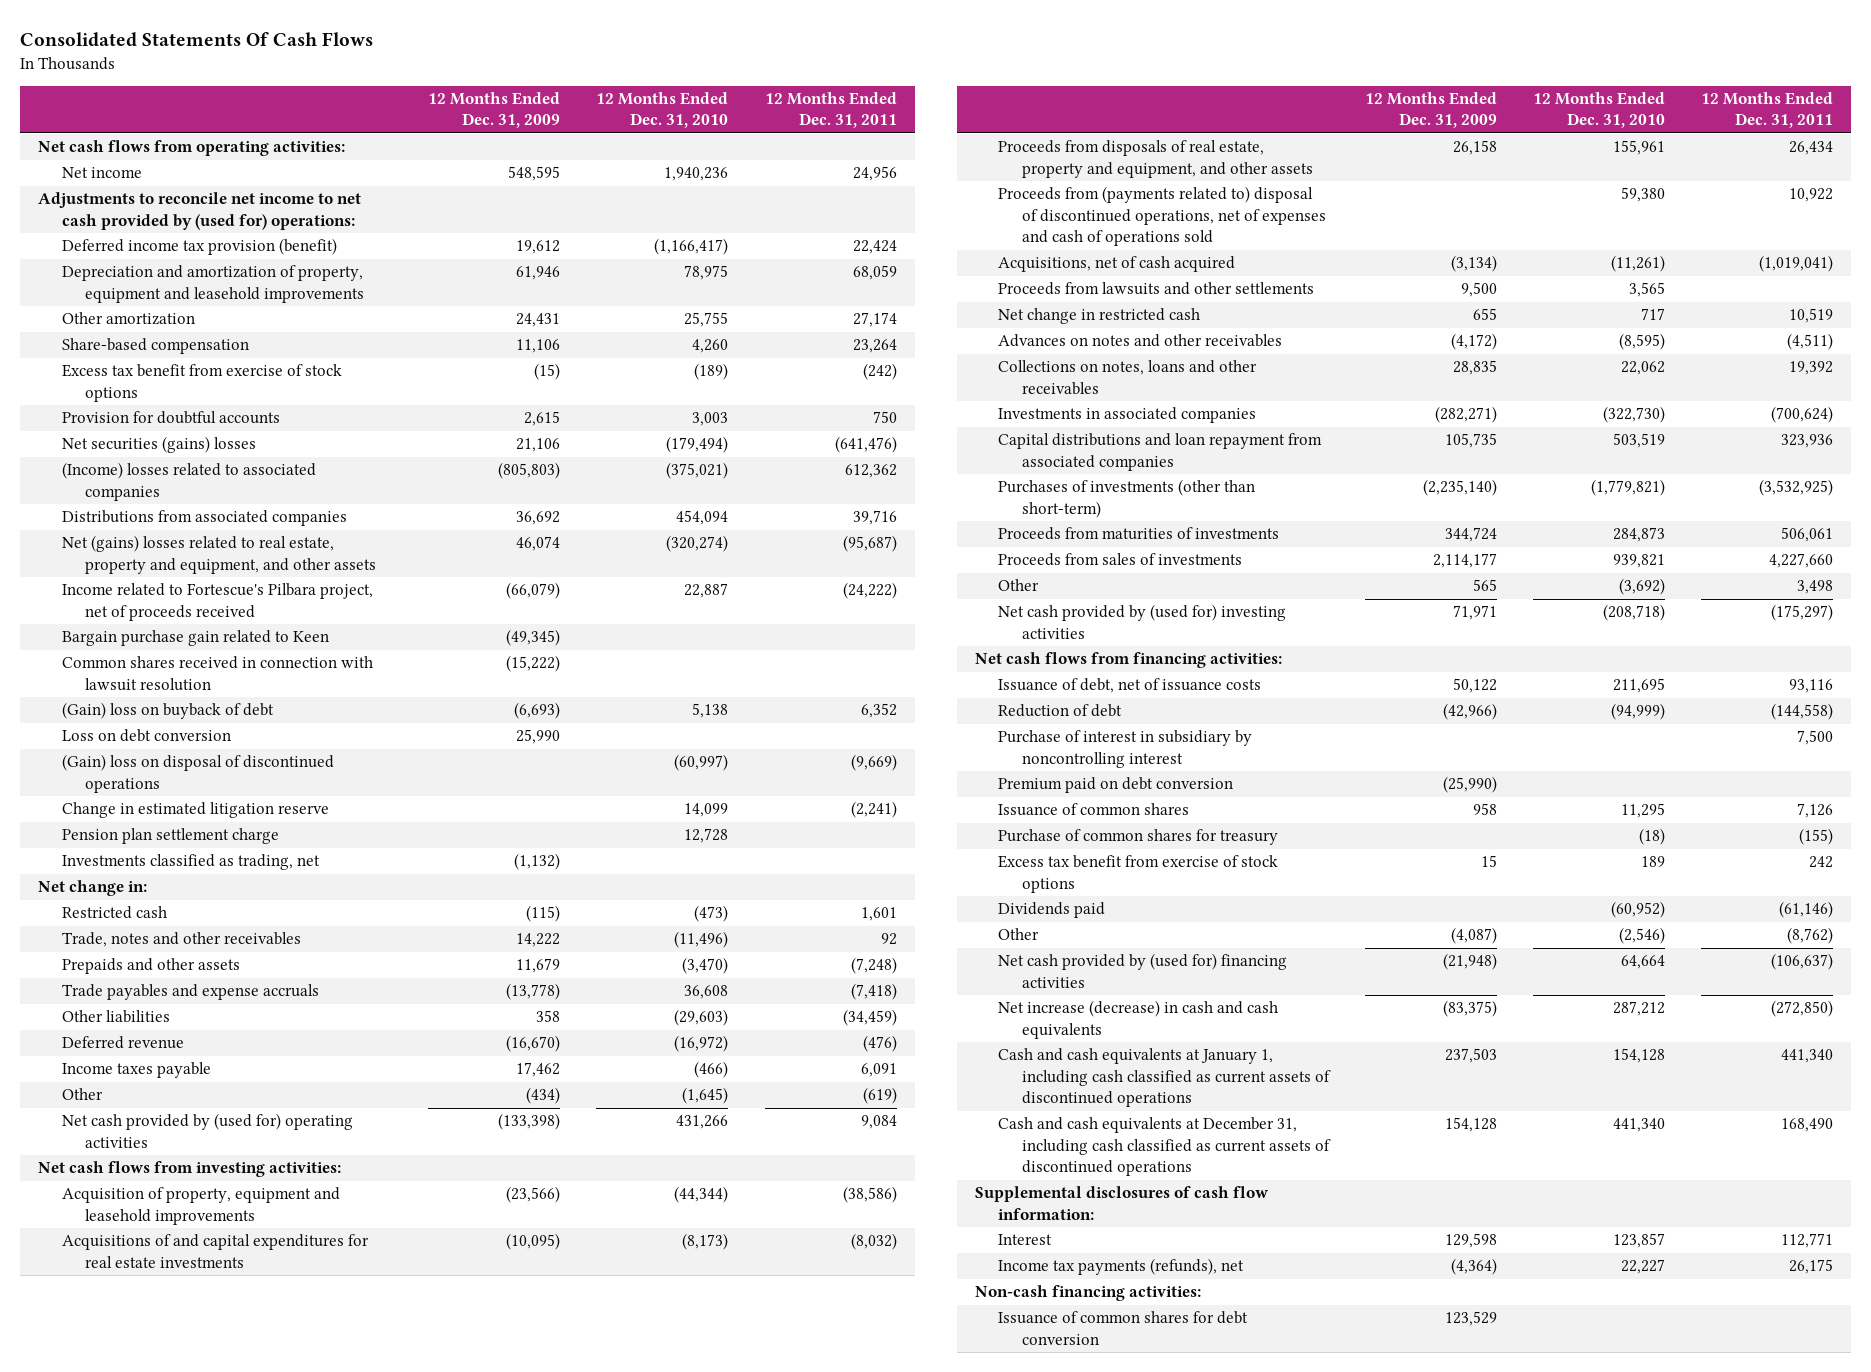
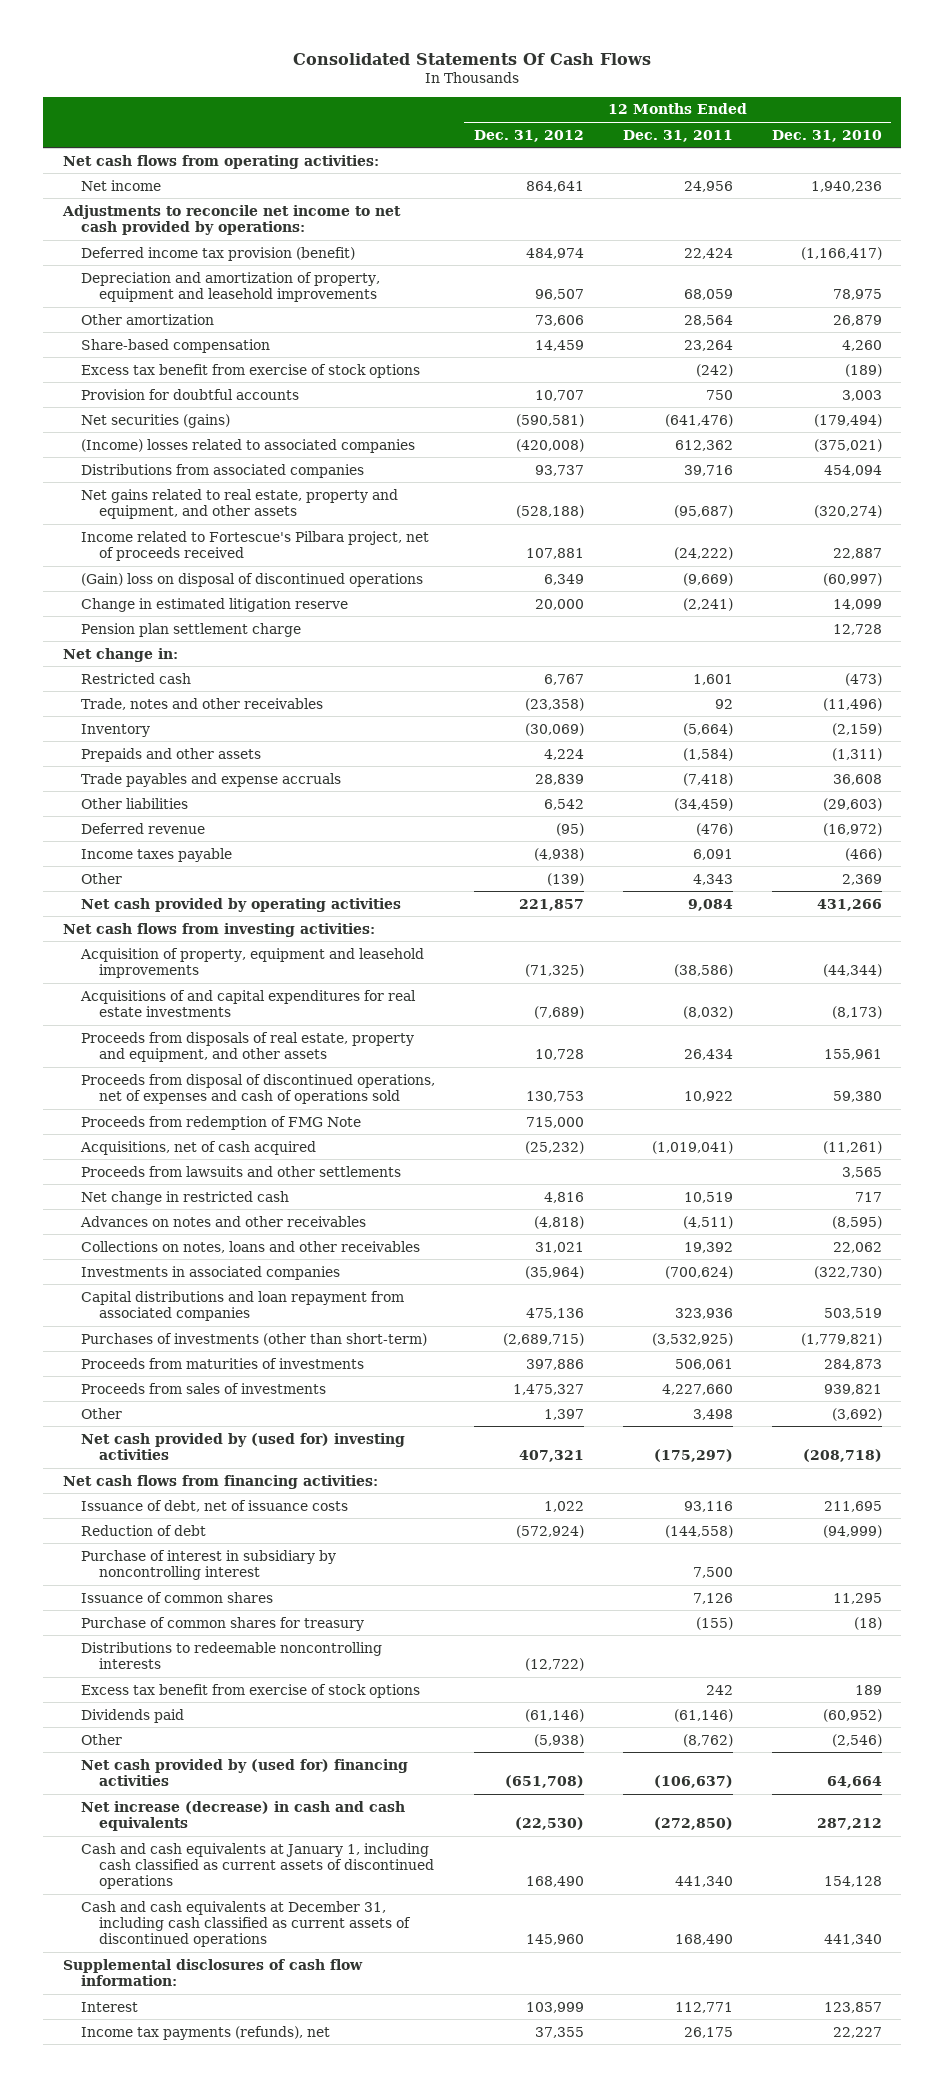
- | 12 Months Ended Dec. 31, 2009 | 12 Months Ended Dec. 31, 2010 | 12 Months Ended Dec. 31, 2011
+ | 12 Months Ended Dec. 31, 2012 | 12 Months Ended Dec. 31, 2011 | 12 Months Ended Dec. 31, 2010
- Adjustments to reconcile net income to net cash provided by (used for) operations:
+ Adjustments to reconcile net income to net cash provided by operations:
- Other amortization | 24,431 | 25,755 | 27,174
+ Other amortization | 73,606 | 28,564 | 26,879
- Net securities (gains) losses | 21,106 | (179,494) | (641,476)
+ Net securities (gains) | (590,581) | (641,476) | (179,494)
- Net (gains) losses related to real estate, property and equipment, and other assets | 46,074 | (320,274) | (95,687)
+ Net gains related to real estate, property and equipment, and other assets | (528,188) | (95,687) | (320,274)
- Bargain purchase gain related to Keen | (49,345) | |
- Common shares received in connection with lawsuit resolution | (15,222) | |
- (Gain) loss on buyback of debt | (6,693) | 5,138 | 6,352
- Loss on debt conversion | 25,990 | |
- Investments classified as trading, net | (1,132) | |
- Prepaids and other assets | 11,679 | (3,470) | (7,248)
+ Inventory | (30,069) | (5,664) | (2,159)
+ Prepaids and other assets | 4,224 | (1,584) | (1,311)
- Other | (434) | (1,645) | (619)
- Net cash provided by (used for) operating activities | (133,398) | 431,266 | 9,084
+ Other | (139) | 4,343 | 2,369
+ Net cash provided by operating activities | 221,857 | 9,084 | 431,266
- Proceeds from (payments related to) disposal of discontinued operations, net of expenses and cash of operations sold | | 59,380 | 10,922
+ Proceeds from disposal of discontinued operations, net of expenses and cash of operations sold | 130,753 | 10,922 | 59,380
+ Proceeds from redemption of FMG Note | 715,000 | |
- Premium paid on debt conversion | (25,990) | |
+ Distributions to redeemable noncontrolling interests | (12,722) | |
- Non-cash financing activities:
- Issuance of common shares for debt conversion | 123,529 | |

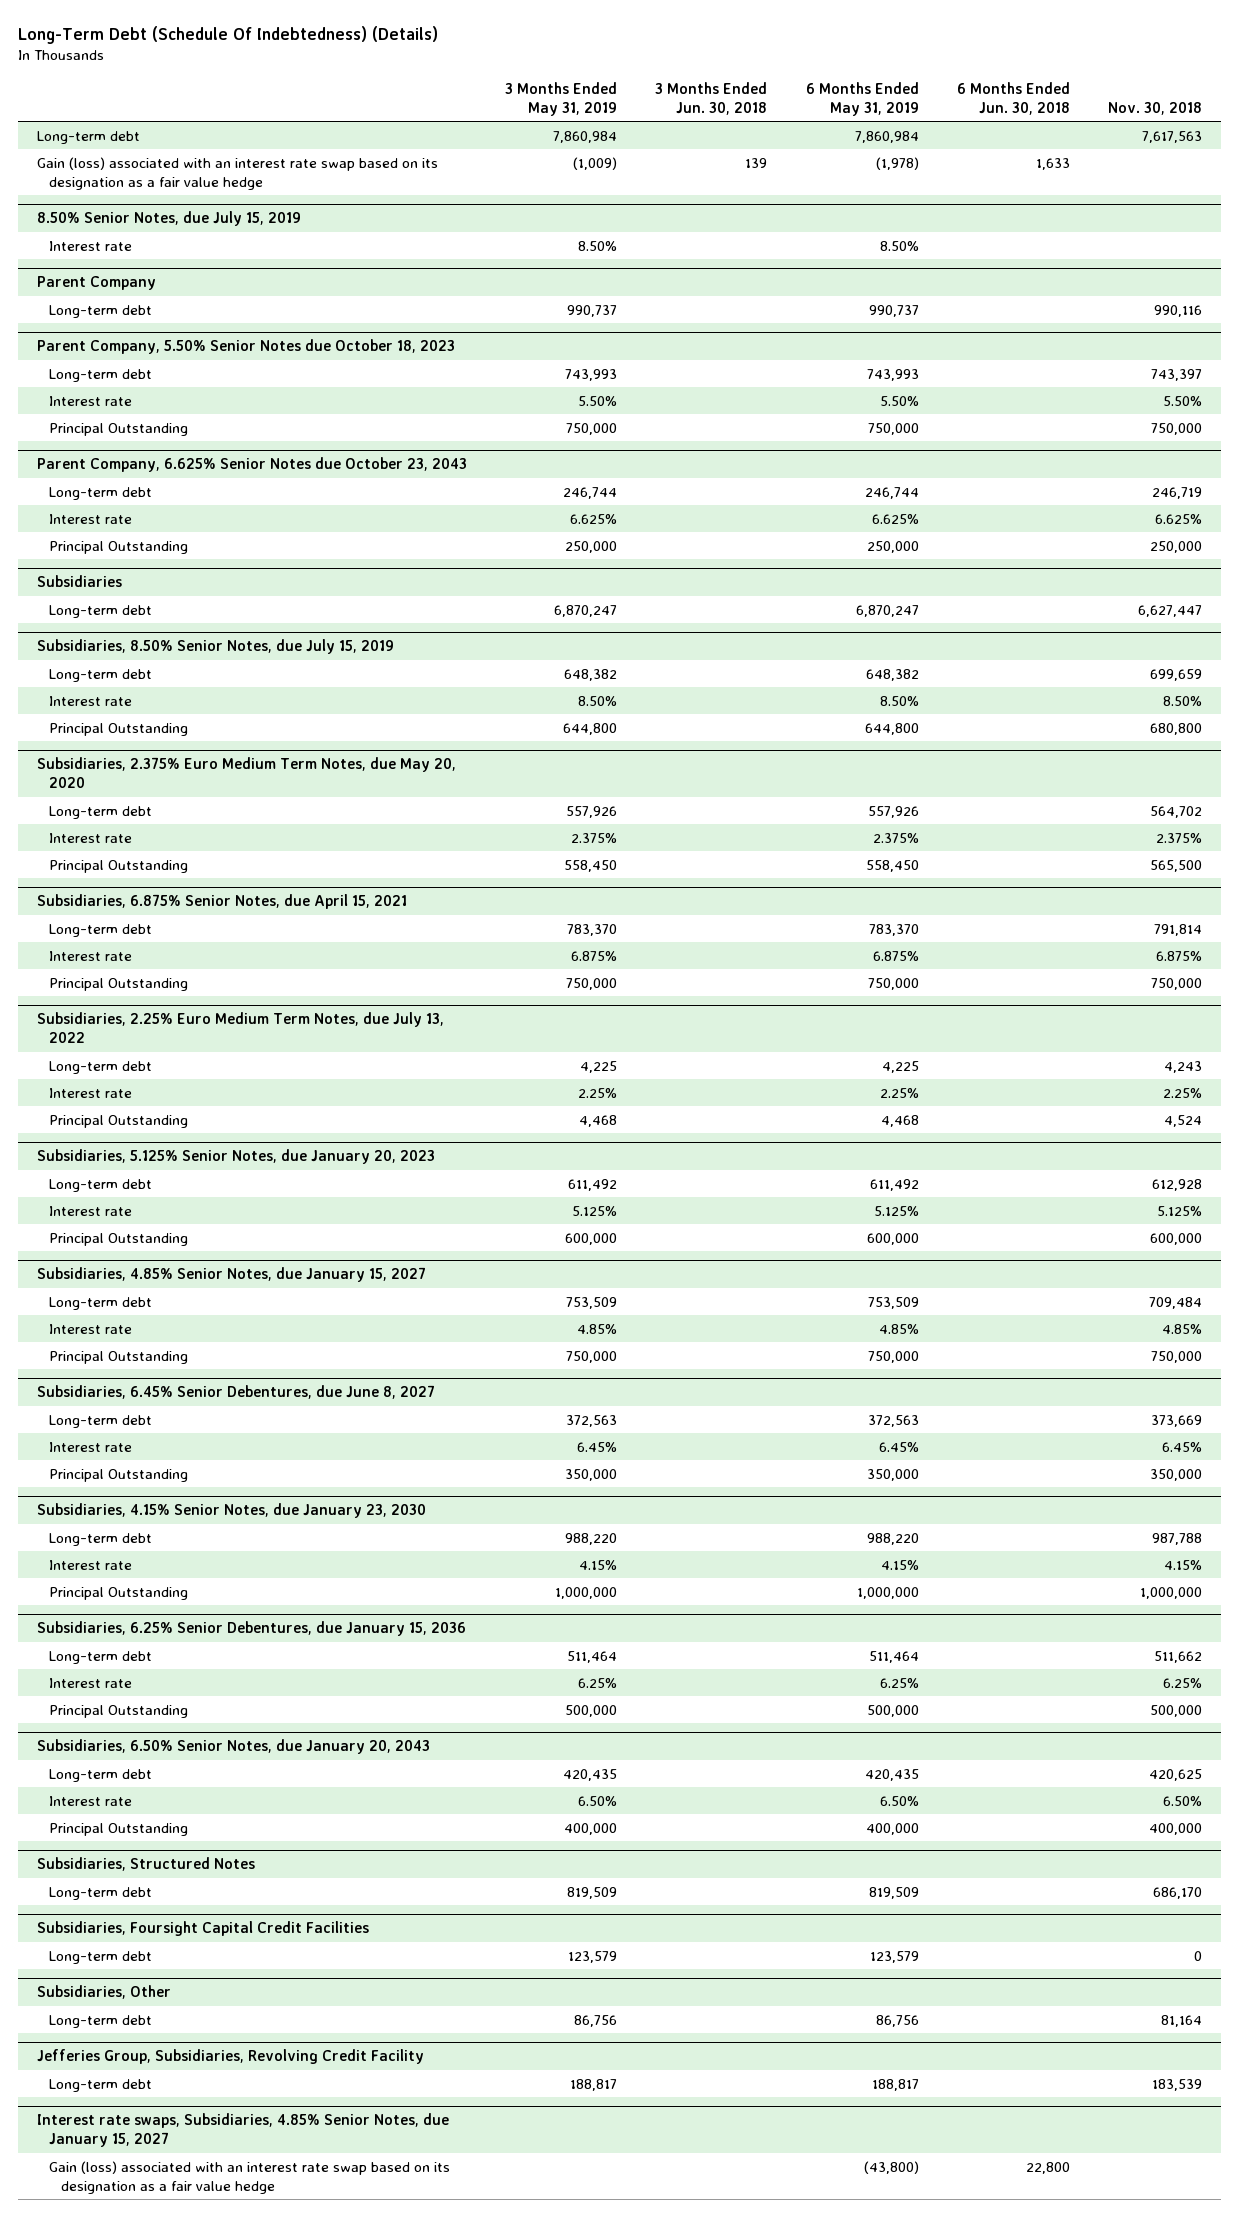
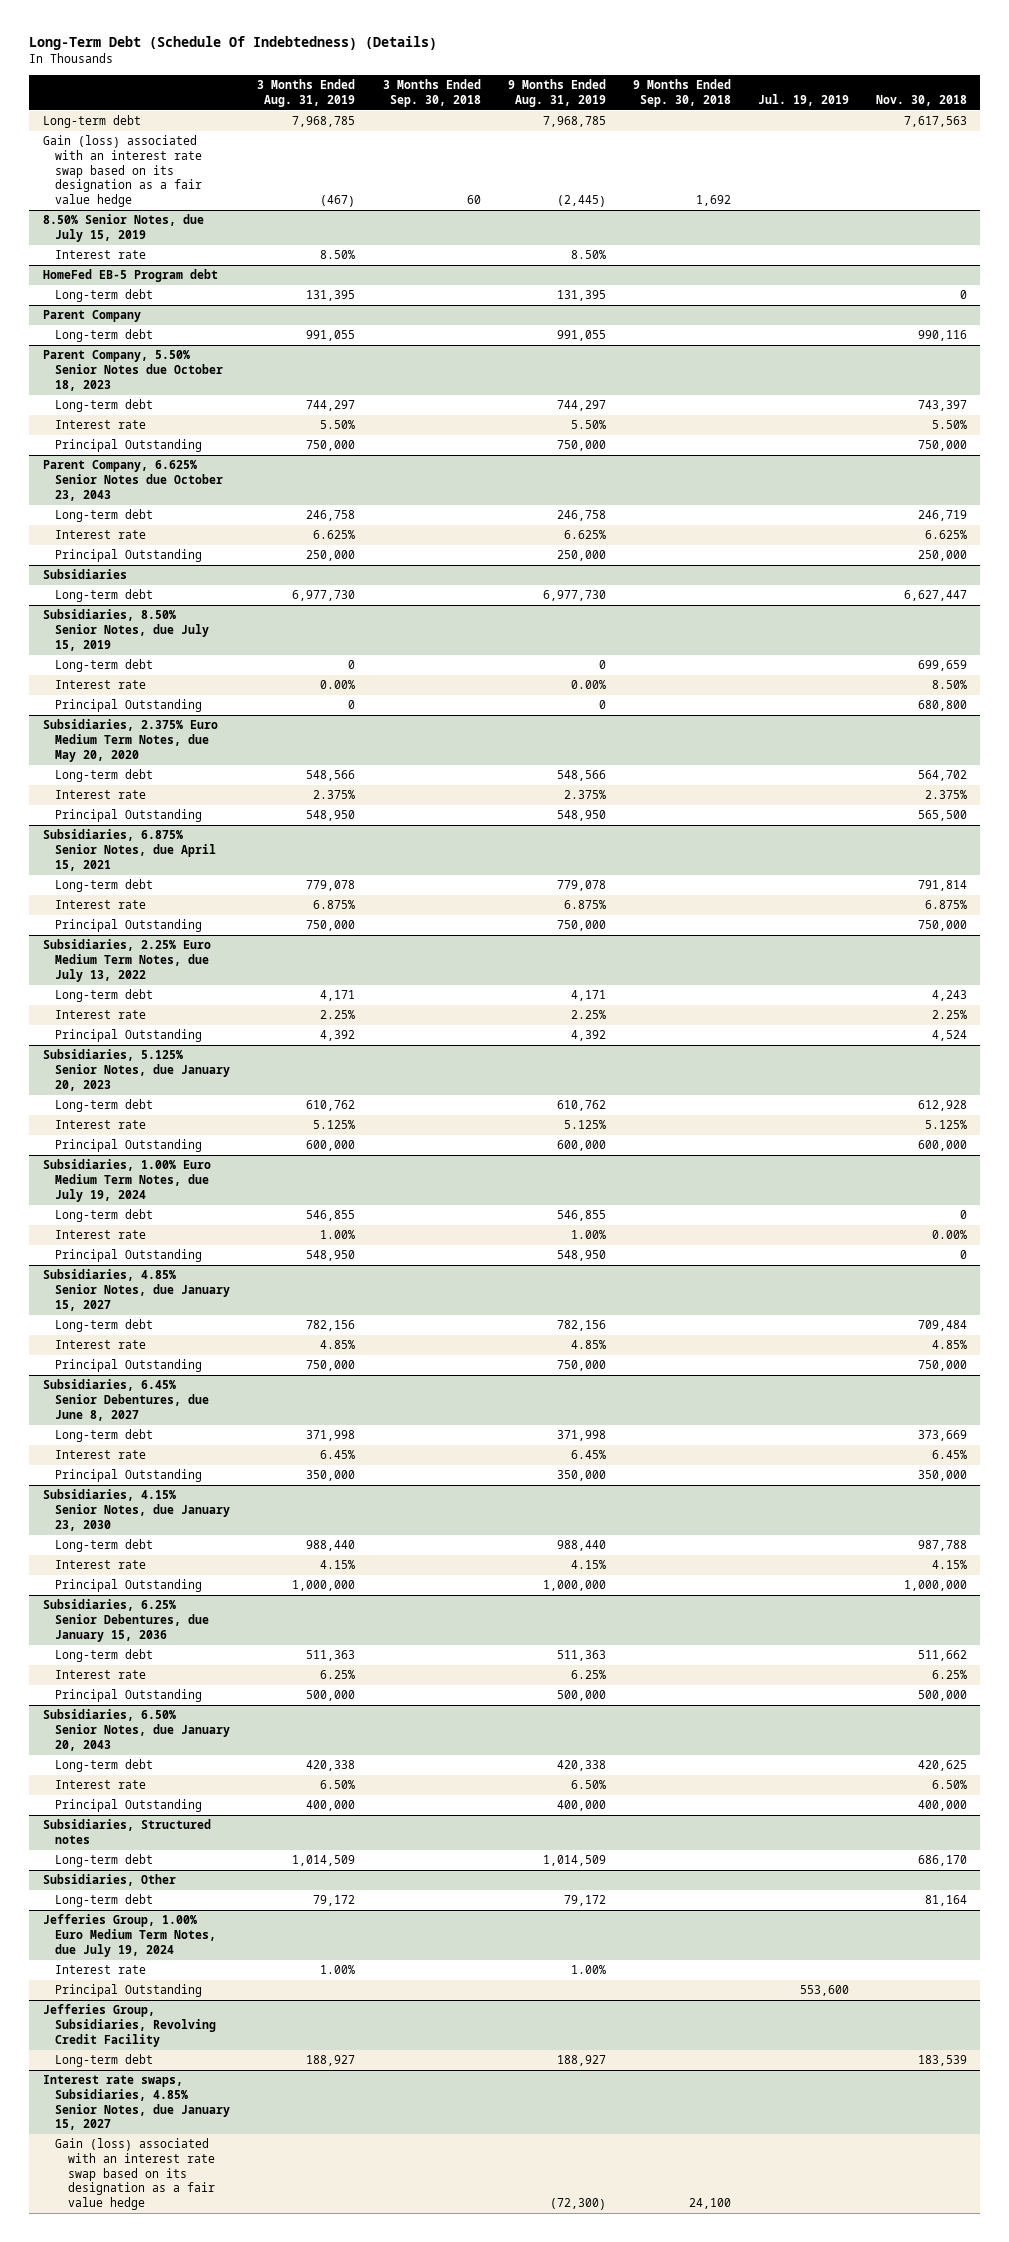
- | 3 Months Ended May 31, 2019 | 3 Months Ended Jun. 30, 2018 | 6 Months Ended May 31, 2019 | 6 Months Ended Jun. 30, 2018 | Nov. 30, 2018
+ | 3 Months Ended Aug. 31, 2019 | 3 Months Ended Sep. 30, 2018 | 9 Months Ended Aug. 31, 2019 | 9 Months Ended Sep. 30, 2018 | Jul. 19, 2019 | Nov. 30, 2018
+ HomeFed EB-5 Program debt
+ Long-term debt | 131,395 | | 131,395 | | | 0
+ Subsidiaries, 1.00% Euro Medium Term Notes, due July 19, 2024
+ Long-term debt | 546,855 | | 546,855 | | | 0
+ Interest rate | 1.00% | | 1.00% | | | 0.00%
+ Principal Outstanding | 548,950 | | 548,950 | | | 0
- Subsidiaries, Structured Notes
+ Subsidiaries, Structured notes
- Subsidiaries, Foursight Capital Credit Facilities
- Long-term debt | 123,579 | | 123,579 | | 0
+ Jefferies Group, 1.00% Euro Medium Term Notes, due July 19, 2024
+ Interest rate | 1.00% | | 1.00% | | |
+ Principal Outstanding | | | | | 553,600 |

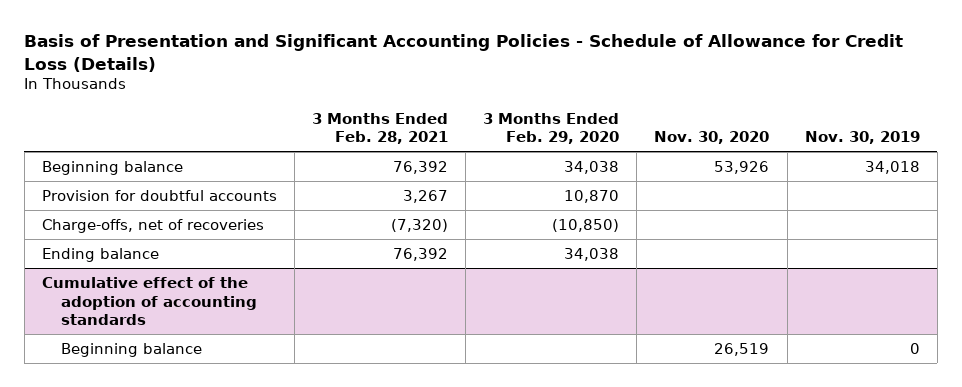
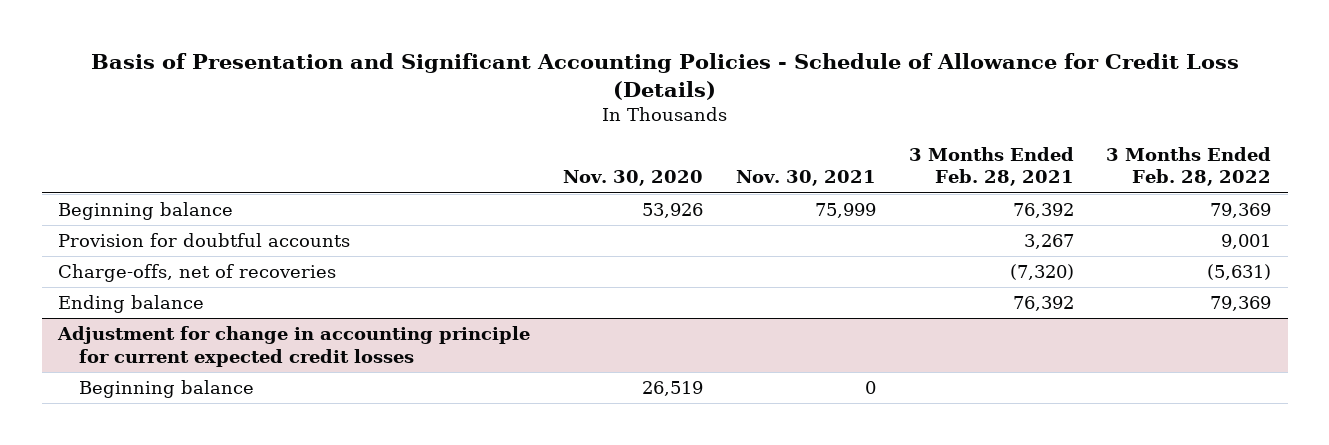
- | 3 Months Ended Feb. 28, 2021 | 3 Months Ended Feb. 29, 2020 | Nov. 30, 2020 | Nov. 30, 2019
+ | Nov. 30, 2020 | Nov. 30, 2021 | 3 Months Ended Feb. 28, 2021 | 3 Months Ended Feb. 28, 2022
- Cumulative effect of the adoption of accounting standards
+ Adjustment for change in accounting principle for current expected credit losses

